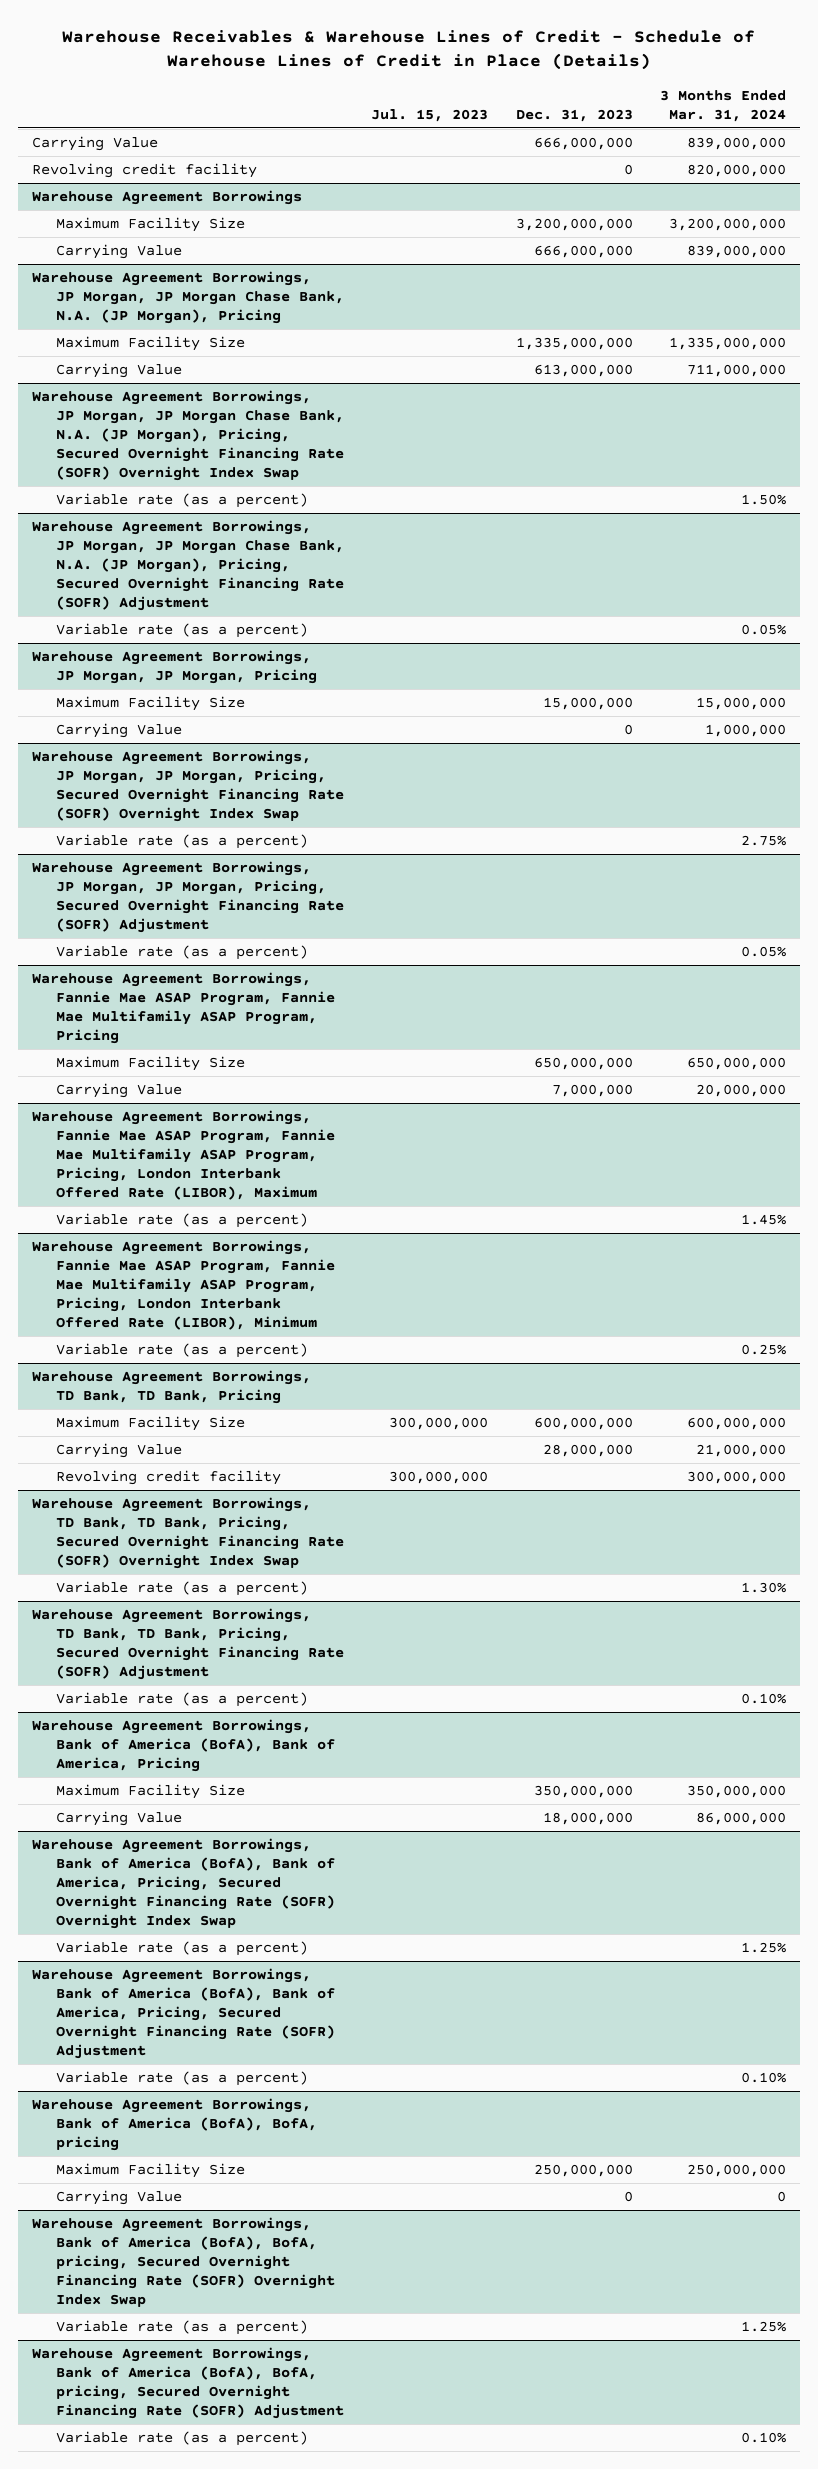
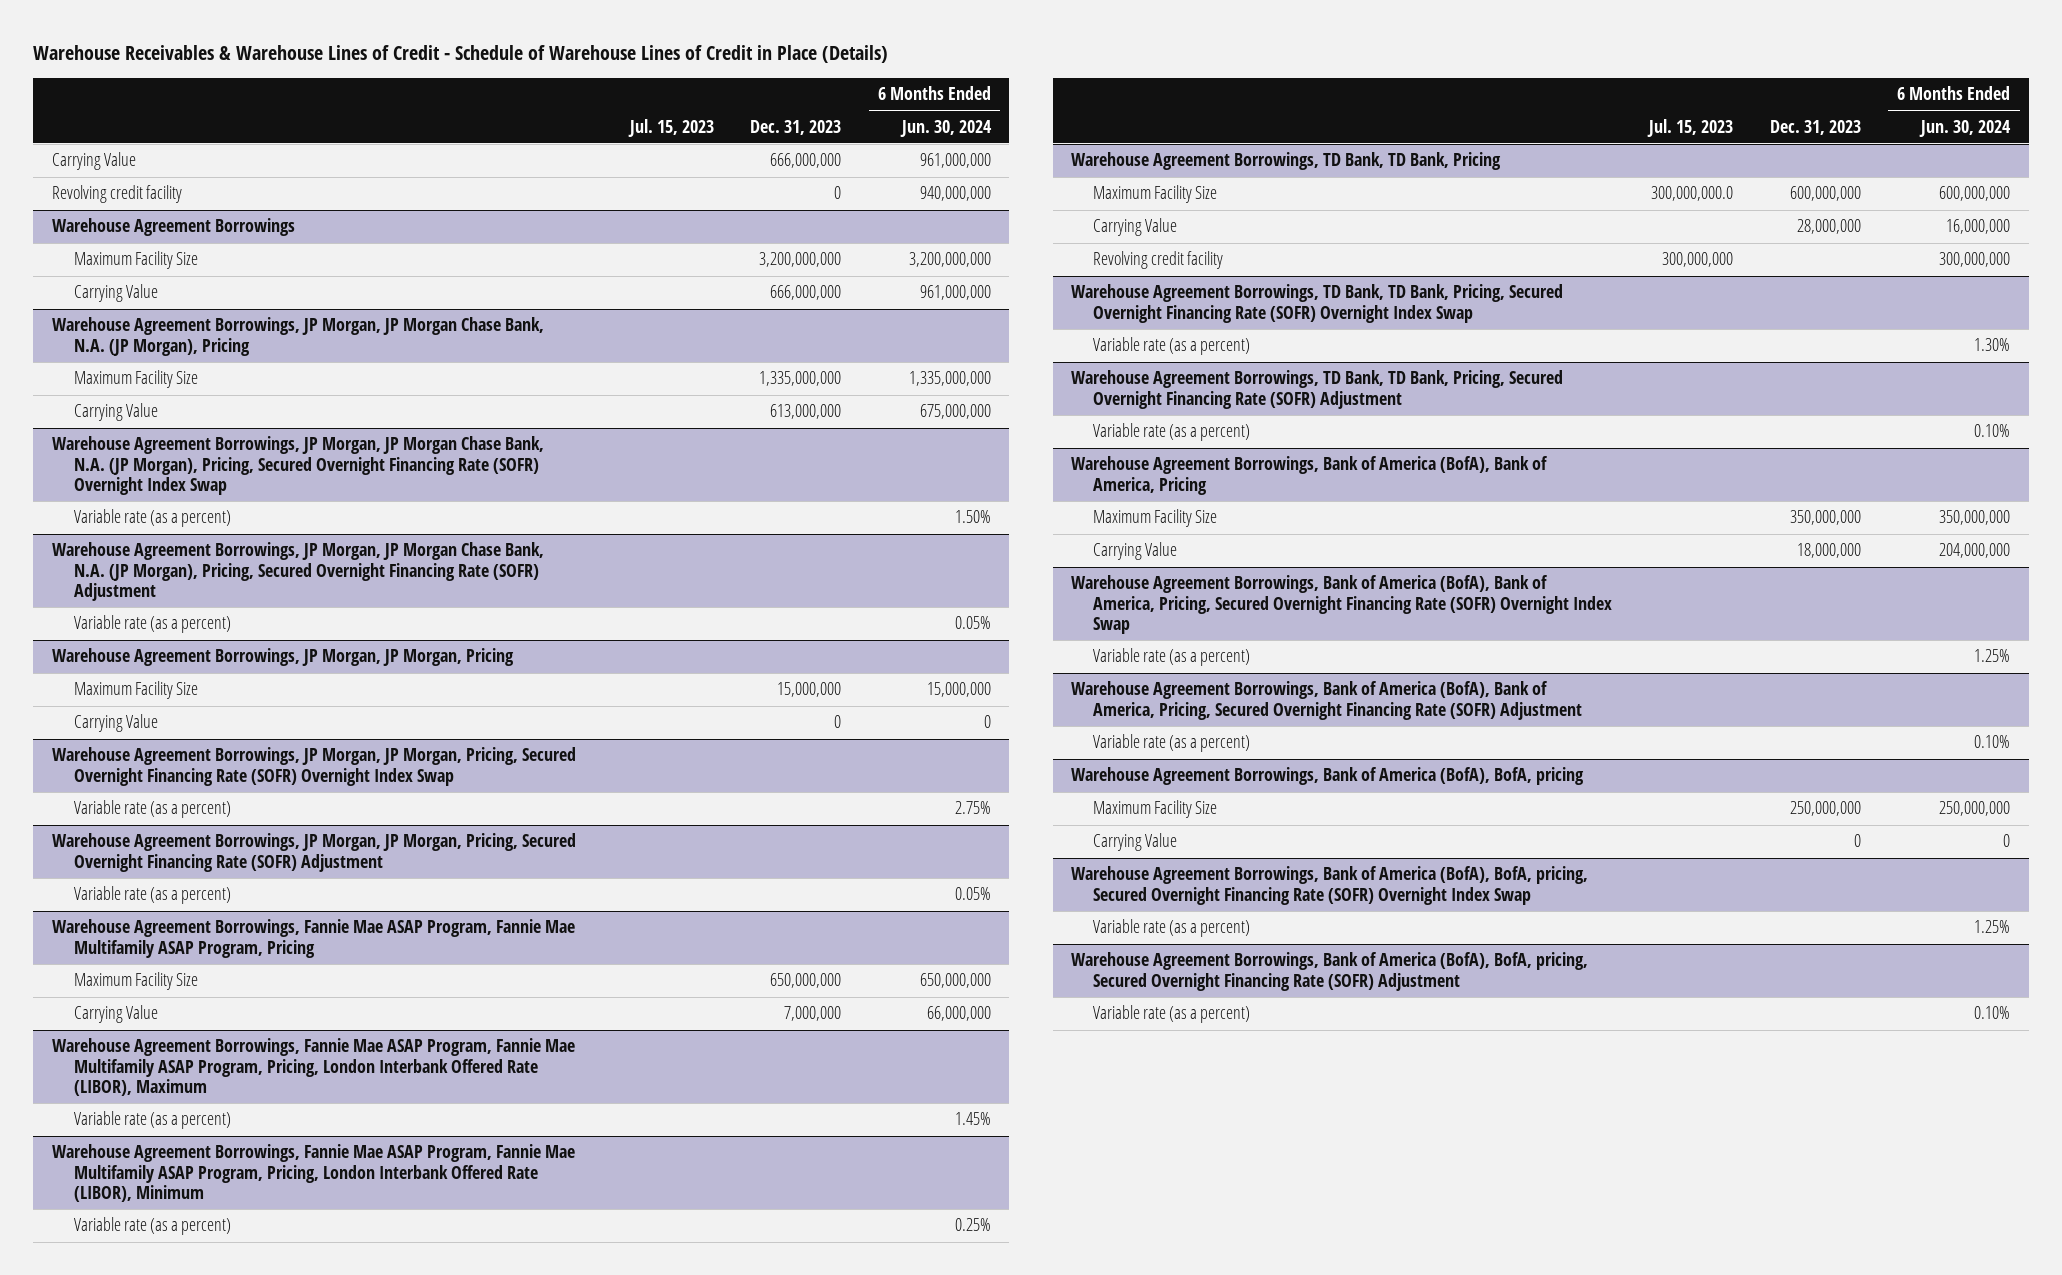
- | Jul. 15, 2023 | Dec. 31, 2023 | 3 Months Ended Mar. 31, 2024
+ | Jul. 15, 2023 | Dec. 31, 2023 | 6 Months Ended Jun. 30, 2024
@ Warehouse Agreement Borrowings, TD Bank, TD Bank, Pricing
- Maximum Facility Size | 300,000,000 | 600,000,000 | 600,000,000
+ Maximum Facility Size | 300,000,000.0 | 600,000,000 | 600,000,000

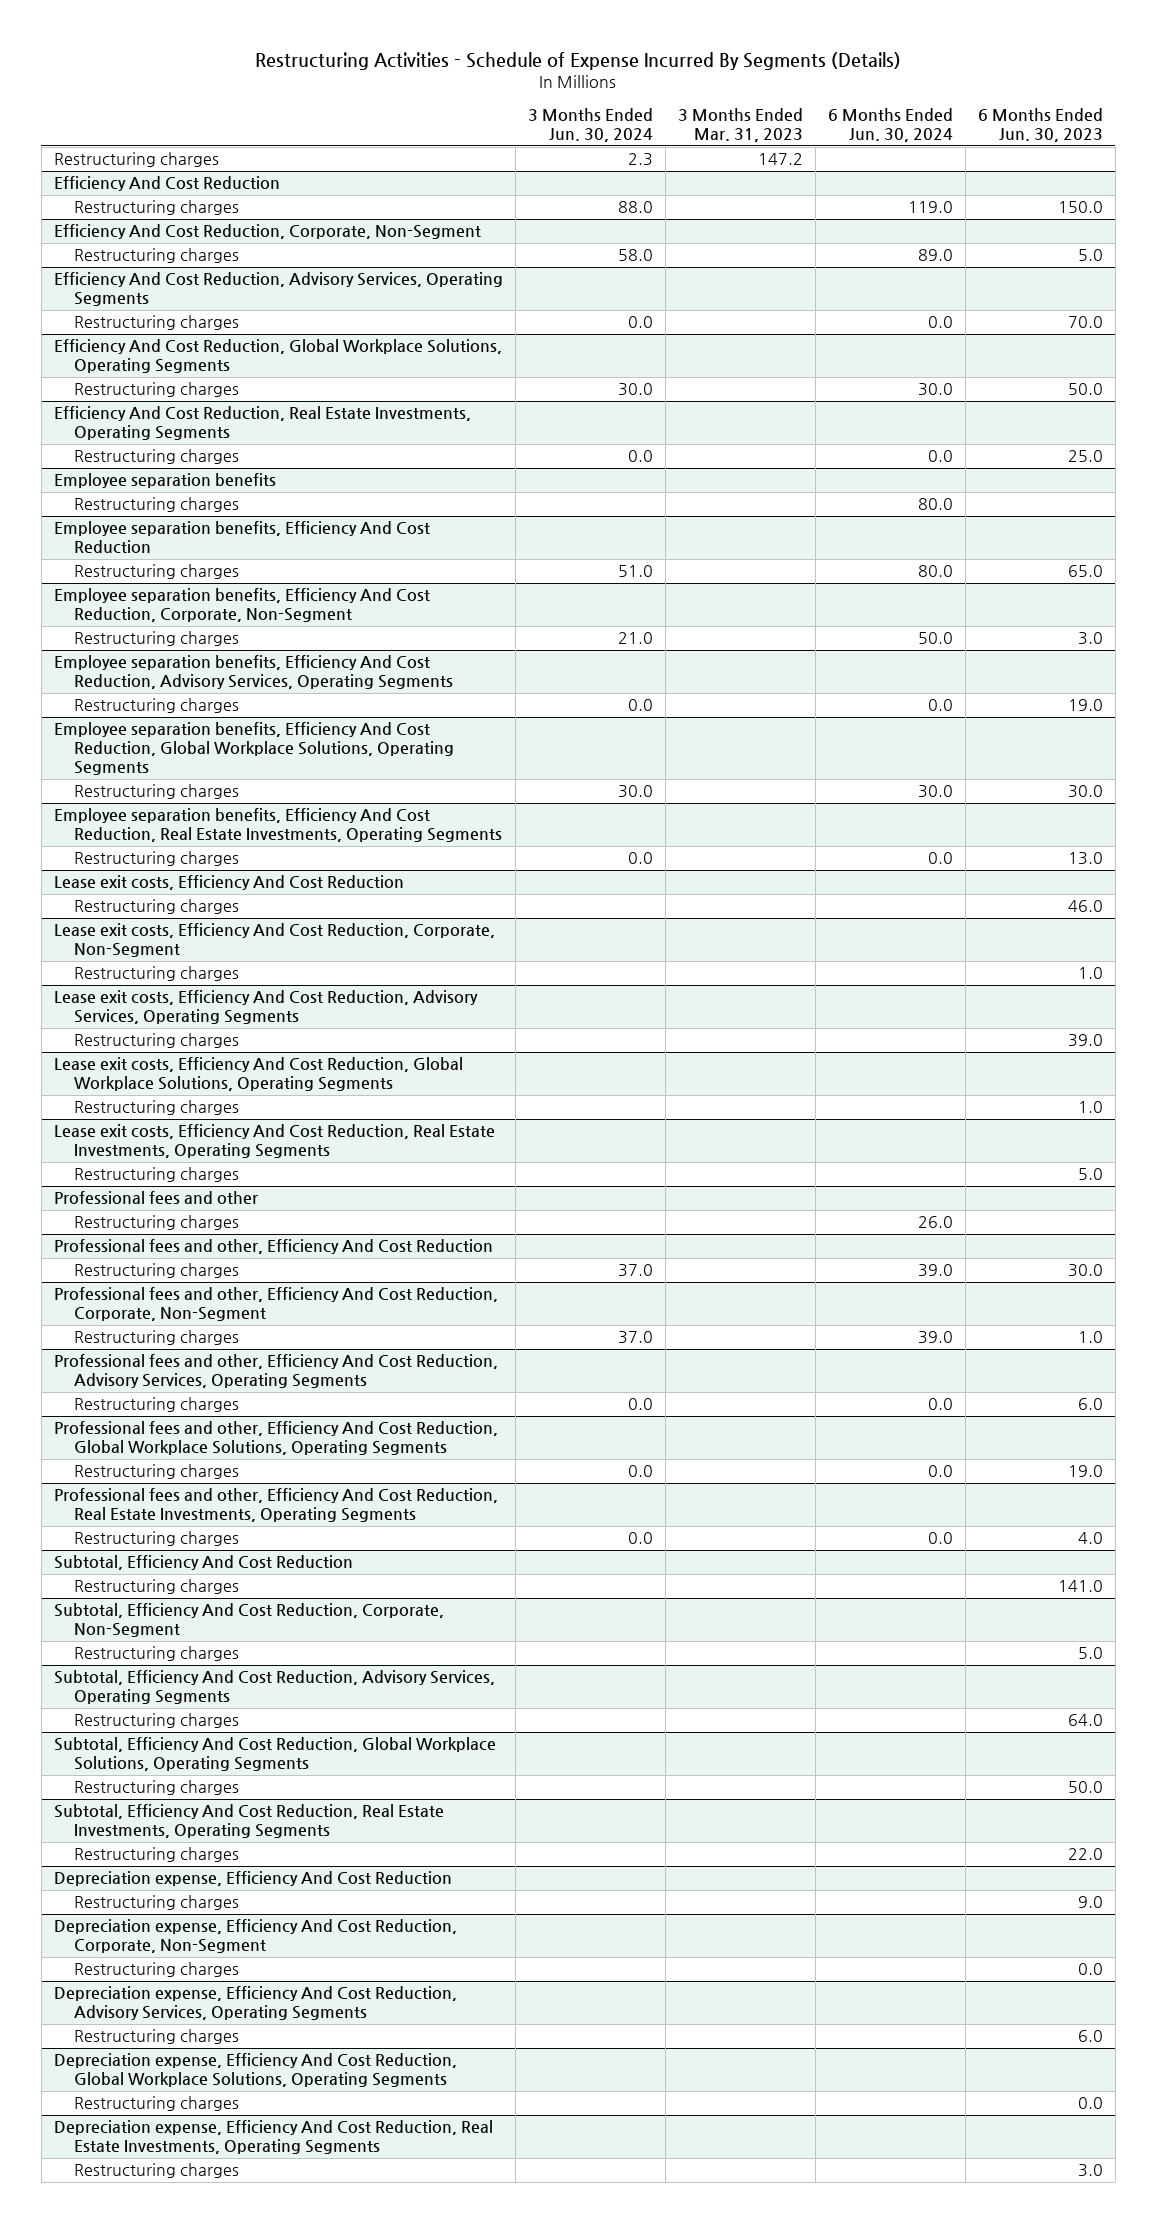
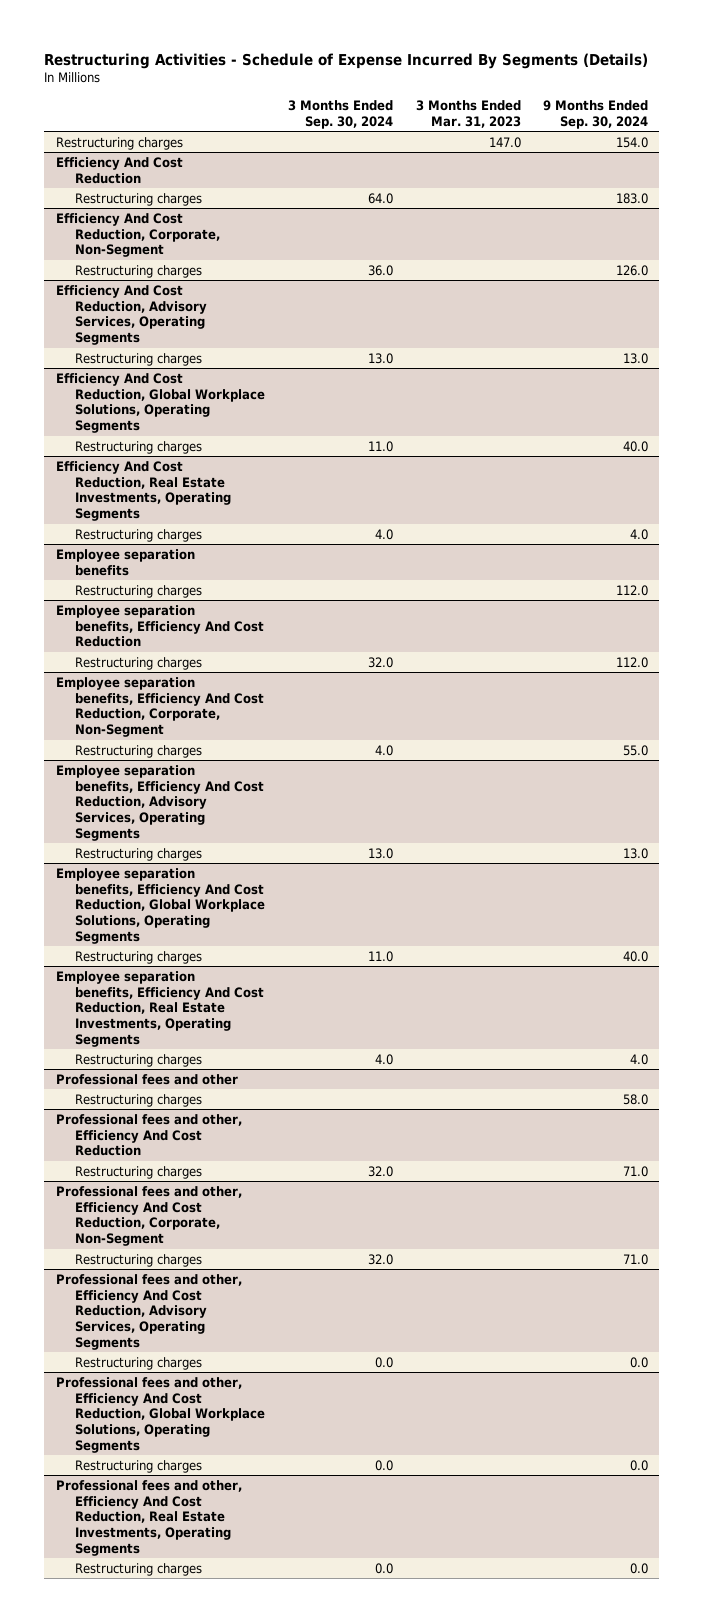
- | 3 Months Ended Jun. 30, 2024 | 3 Months Ended Mar. 31, 2023 | 6 Months Ended Jun. 30, 2024 | 6 Months Ended Jun. 30, 2023
+ | 3 Months Ended Sep. 30, 2024 | 3 Months Ended Mar. 31, 2023 | 9 Months Ended Sep. 30, 2024
- Restructuring charges | 2.3 | 147.2 | |
+ Restructuring charges | | 147.0 | 154.0
- Lease exit costs, Efficiency And Cost Reduction
- Restructuring charges | | | | 46.0
- Lease exit costs, Efficiency And Cost Reduction, Corporate, Non-Segment
- Restructuring charges | | | | 1.0
- Lease exit costs, Efficiency And Cost Reduction, Advisory Services, Operating Segments
- Restructuring charges | | | | 39.0
- Lease exit costs, Efficiency And Cost Reduction, Global Workplace Solutions, Operating Segments
- Restructuring charges | | | | 1.0
- Lease exit costs, Efficiency And Cost Reduction, Real Estate Investments, Operating Segments
- Restructuring charges | | | | 5.0
- Subtotal, Efficiency And Cost Reduction
- Restructuring charges | | | | 141.0
- Subtotal, Efficiency And Cost Reduction, Corporate, Non-Segment
- Restructuring charges | | | | 5.0
- Subtotal, Efficiency And Cost Reduction, Advisory Services, Operating Segments
- Restructuring charges | | | | 64.0
- Subtotal, Efficiency And Cost Reduction, Global Workplace Solutions, Operating Segments
- Restructuring charges | | | | 50.0
- Subtotal, Efficiency And Cost Reduction, Real Estate Investments, Operating Segments
- Restructuring charges | | | | 22.0
- Depreciation expense, Efficiency And Cost Reduction
- Restructuring charges | | | | 9.0
- Depreciation expense, Efficiency And Cost Reduction, Corporate, Non-Segment
- Restructuring charges | | | | 0.0
- Depreciation expense, Efficiency And Cost Reduction, Advisory Services, Operating Segments
- Restructuring charges | | | | 6.0
- Depreciation expense, Efficiency And Cost Reduction, Global Workplace Solutions, Operating Segments
- Restructuring charges | | | | 0.0
- Depreciation expense, Efficiency And Cost Reduction, Real Estate Investments, Operating Segments
- Restructuring charges | | | | 3.0

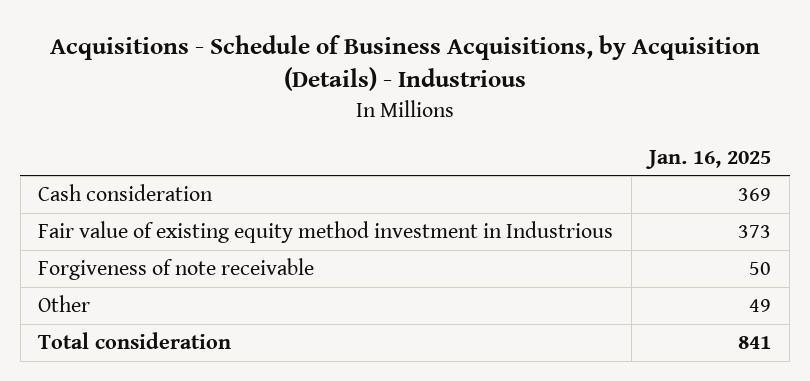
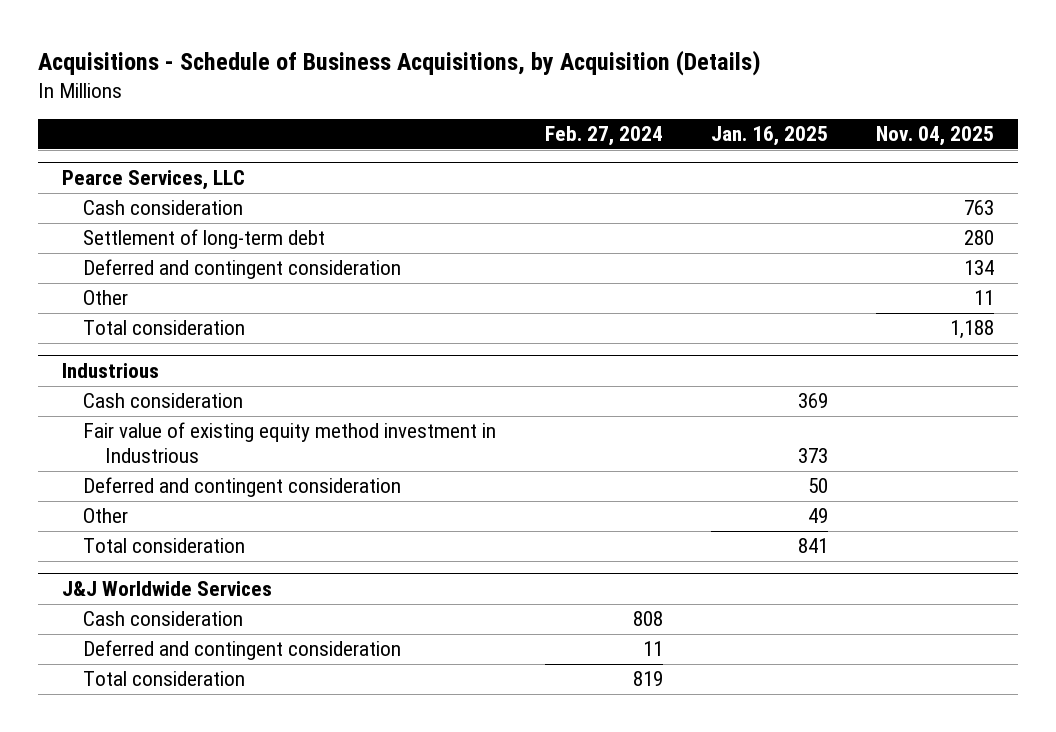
- Acquisitions - Schedule of Business Acquisitions, by Acquisition (Details) - Industrious
+ Acquisitions - Schedule of Business Acquisitions, by Acquisition (Details)
- | Jan. 16, 2025
+ | Feb. 27, 2024 | Jan. 16, 2025 | Nov. 04, 2025
+ Pearce Services, LLC
+ Cash consideration | | | 763
+ Settlement of long-term debt | | | 280
+ Deferred and contingent consideration | | | 134
+ Other | | | 11
+ Total consideration | | | 1,188
+ Industrious
- Forgiveness of note receivable | 50
+ Deferred and contingent consideration | | 50 |
+ J&J Worldwide Services
+ Cash consideration | 808 | |
+ Deferred and contingent consideration | 11 | |
+ Total consideration | 819 | |

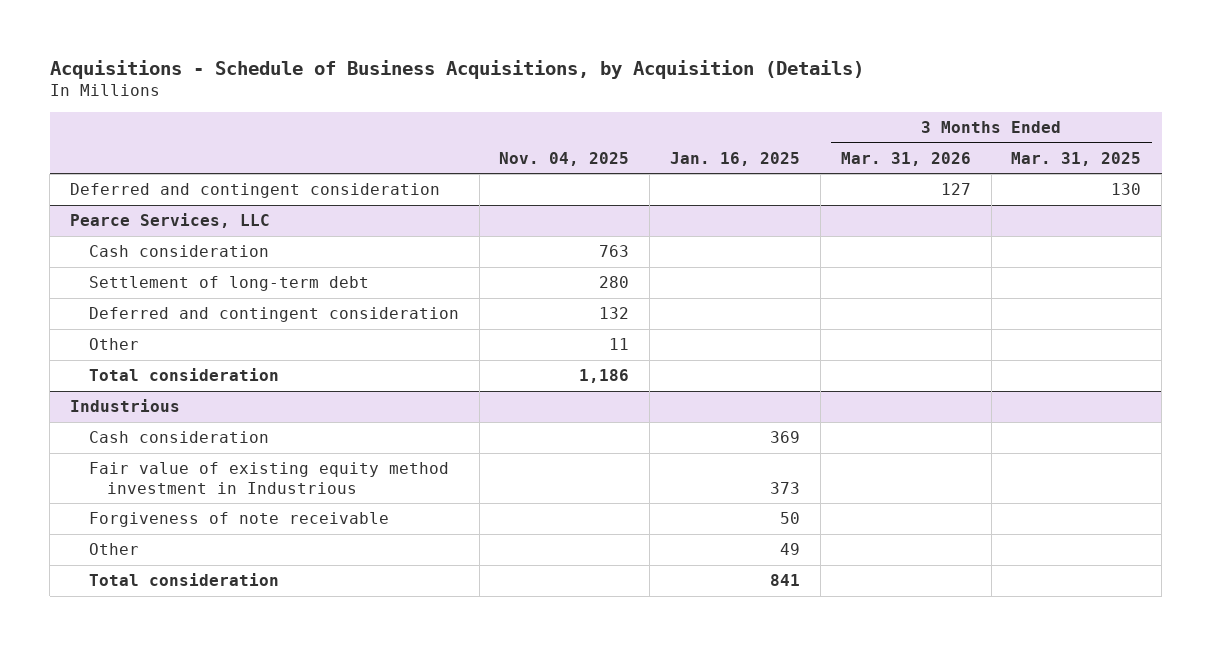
- | Feb. 27, 2024 | Jan. 16, 2025 | Nov. 04, 2025
+ | Nov. 04, 2025 | Jan. 16, 2025 | 3 Months Ended Mar. 31, 2026 | 3 Months Ended Mar. 31, 2025
+ Deferred and contingent consideration | | | 127 | 130
@ Pearce Services, LLC
- Deferred and contingent consideration | | | 134
+ Deferred and contingent consideration | 132 | | |
- Total consideration | | | 1,188
+ Total consideration | 1,186 | | |
@ Industrious
- Deferred and contingent consideration | | 50 |
+ Forgiveness of note receivable | | 50 | |
- J&J Worldwide Services
- Cash consideration | 808 | |
- Deferred and contingent consideration | 11 | |
- Total consideration | 819 | |

